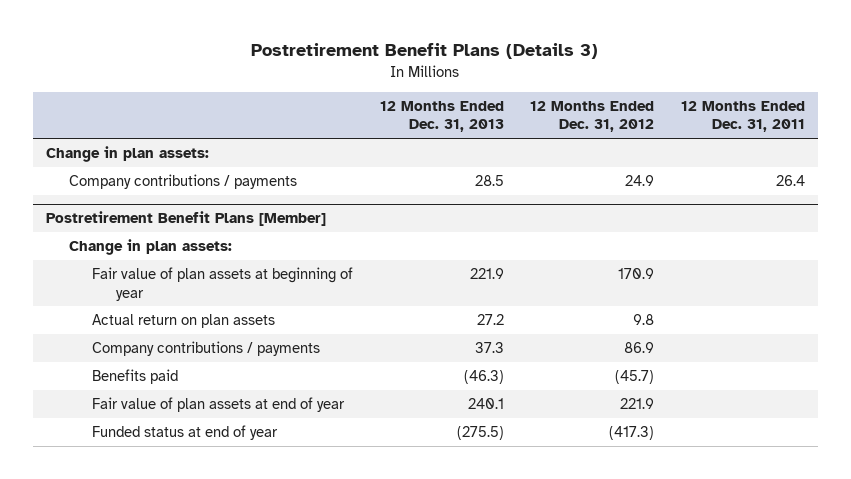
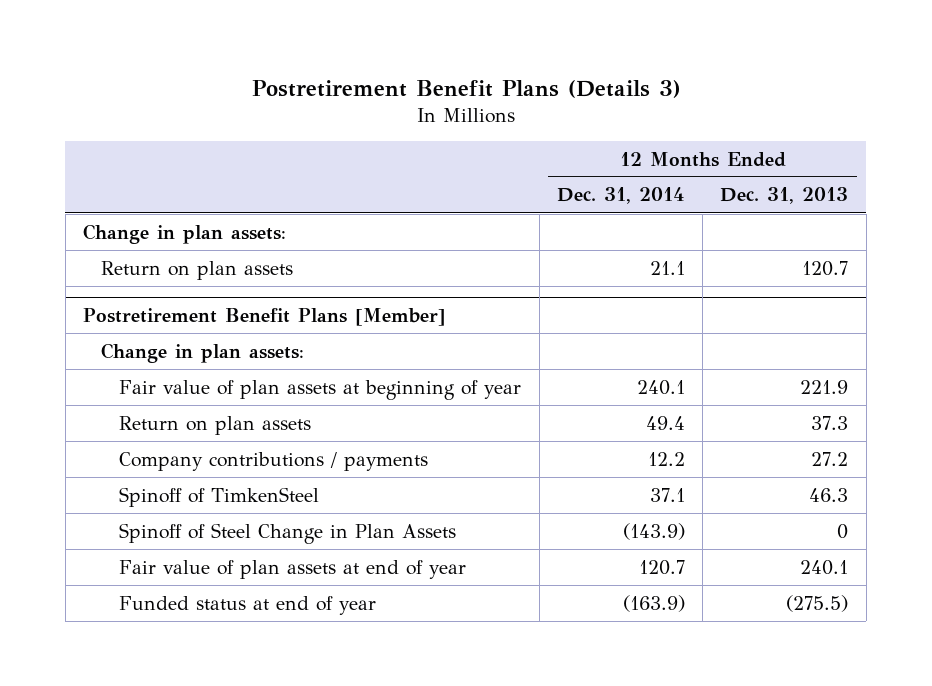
- | 12 Months Ended Dec. 31, 2013 | 12 Months Ended Dec. 31, 2012 | 12 Months Ended Dec. 31, 2011
+ | 12 Months Ended Dec. 31, 2014 | 12 Months Ended Dec. 31, 2013
- Company contributions / payments | 28.5 | 24.9 | 26.4
+ Return on plan assets | 21.1 | 120.7
@ Postretirement Benefit Plans [Member]
- Actual return on plan assets | 27.2 | 9.8 |
- Company contributions / payments | 37.3 | 86.9 |
- Benefits paid | (46.3) | (45.7) |
+ Return on plan assets | 49.4 | 37.3
+ Company contributions / payments | 12.2 | 27.2
+ Spinoff of TimkenSteel | 37.1 | 46.3
+ Spinoff of Steel Change in Plan Assets | (143.9) | 0

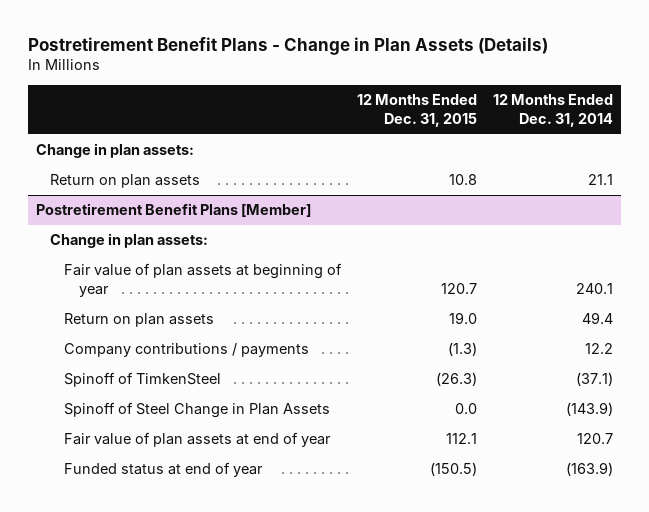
- Postretirement Benefit Plans (Details 3)
+ Postretirement Benefit Plans - Change in Plan Assets (Details)
- | 12 Months Ended Dec. 31, 2014 | 12 Months Ended Dec. 31, 2013
+ | 12 Months Ended Dec. 31, 2015 | 12 Months Ended Dec. 31, 2014
@ Postretirement Benefit Plans [Member]
- Spinoff of TimkenSteel | 37.1 | 46.3
+ Spinoff of TimkenSteel | (26.3) | (37.1)

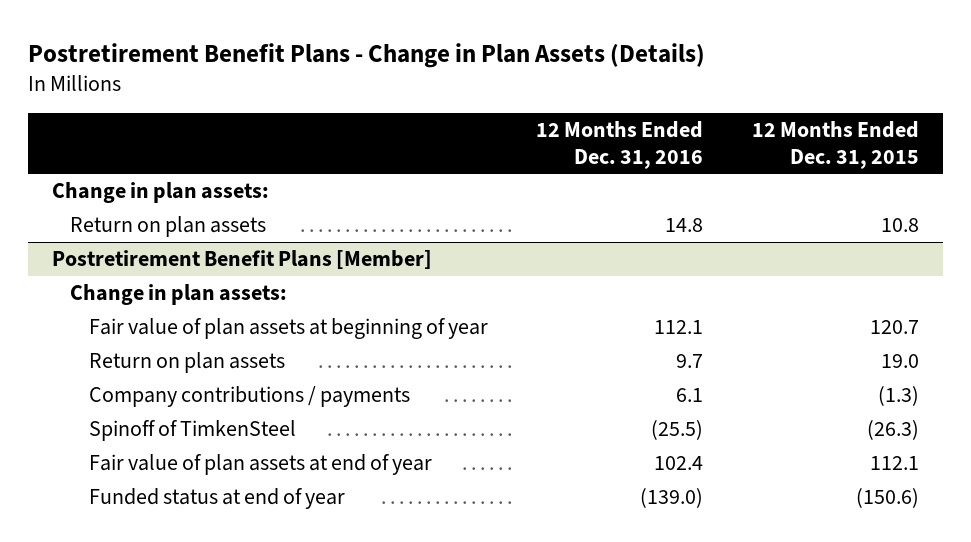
- | 12 Months Ended Dec. 31, 2015 | 12 Months Ended Dec. 31, 2014
+ | 12 Months Ended Dec. 31, 2016 | 12 Months Ended Dec. 31, 2015
@ Postretirement Benefit Plans [Member]
- Spinoff of Steel Change in Plan Assets | 0.0 | (143.9)
- Funded status at end of year | (150.5) | (163.9)
+ Funded status at end of year | (139.0) | (150.6)

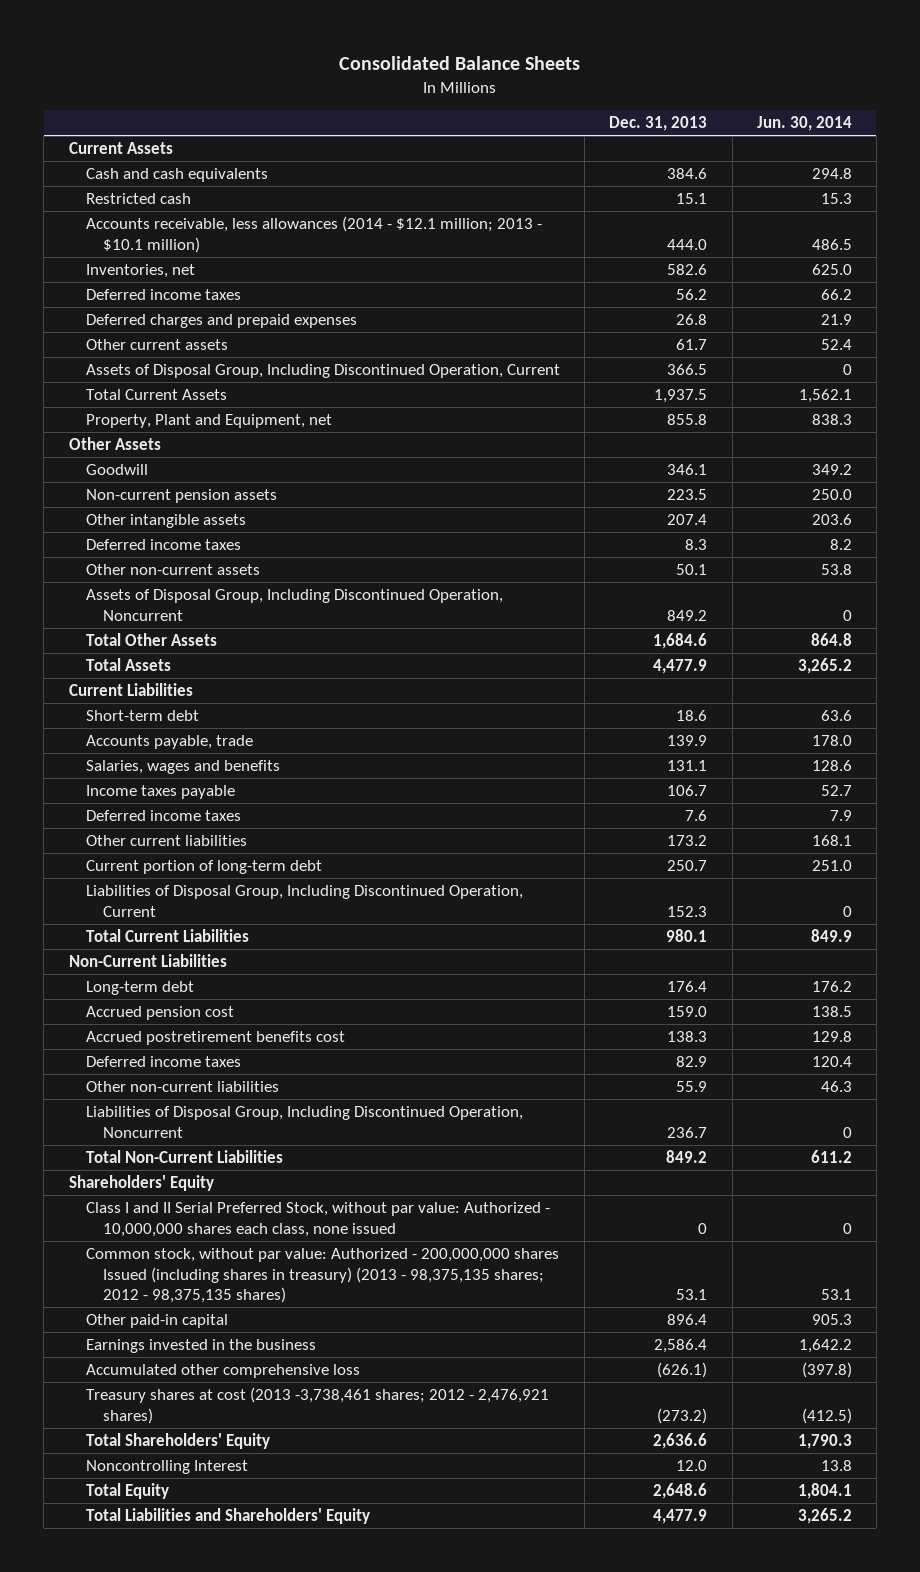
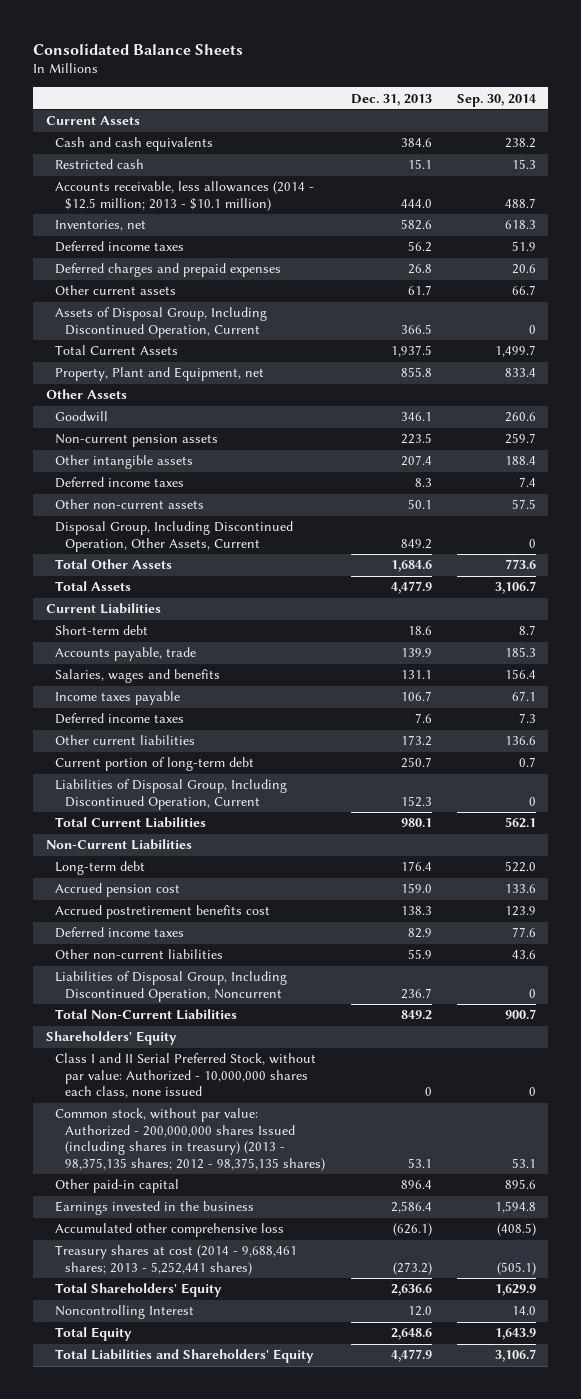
- | Dec. 31, 2013 | Jun. 30, 2014
+ | Dec. 31, 2013 | Sep. 30, 2014
- Accounts receivable, less allowances (2014 - $12.1 million; 2013 - $10.1 million) | 444.0 | 486.5
+ Accounts receivable, less allowances (2014 - $12.5 million; 2013 - $10.1 million) | 444.0 | 488.7
- Assets of Disposal Group, Including Discontinued Operation, Noncurrent | 849.2 | 0
+ Disposal Group, Including Discontinued Operation, Other Assets, Current | 849.2 | 0
- Treasury shares at cost (2013 -3,738,461 shares; 2012 - 2,476,921 shares) | (273.2) | (412.5)
+ Treasury shares at cost (2014 - 9,688,461 shares; 2013 - 5,252,441 shares) | (273.2) | (505.1)

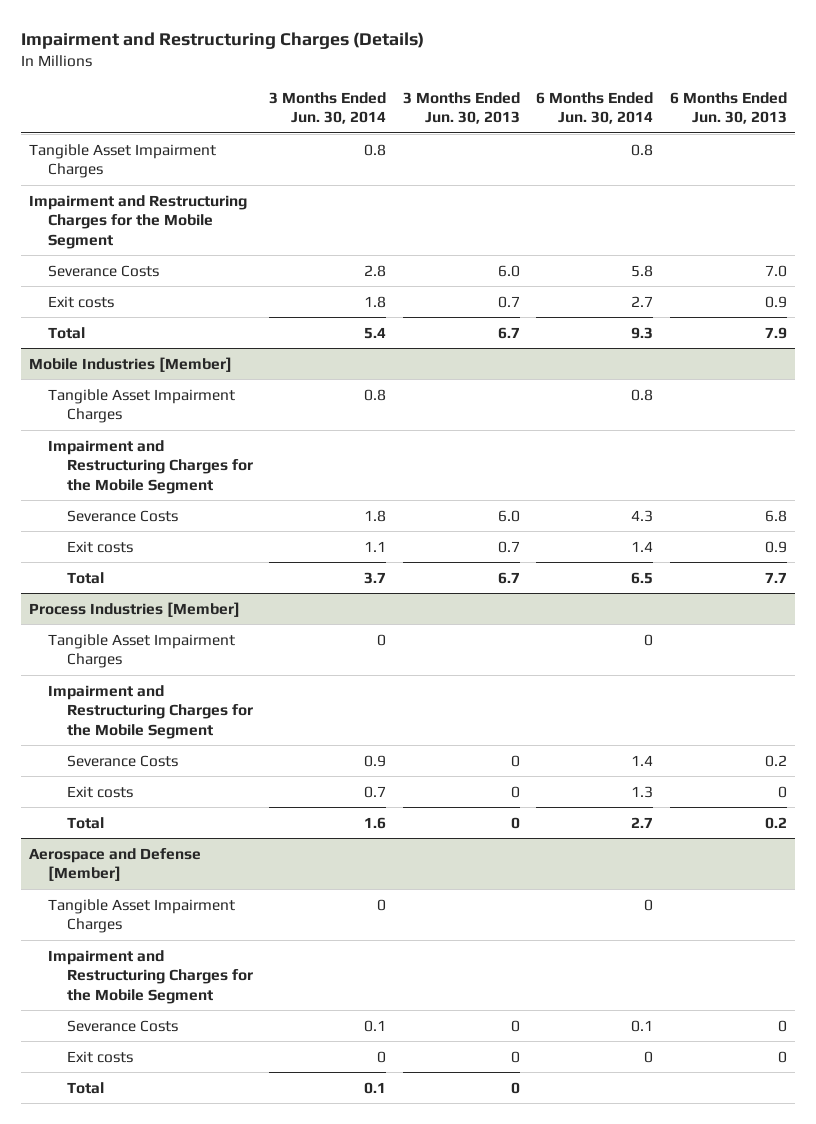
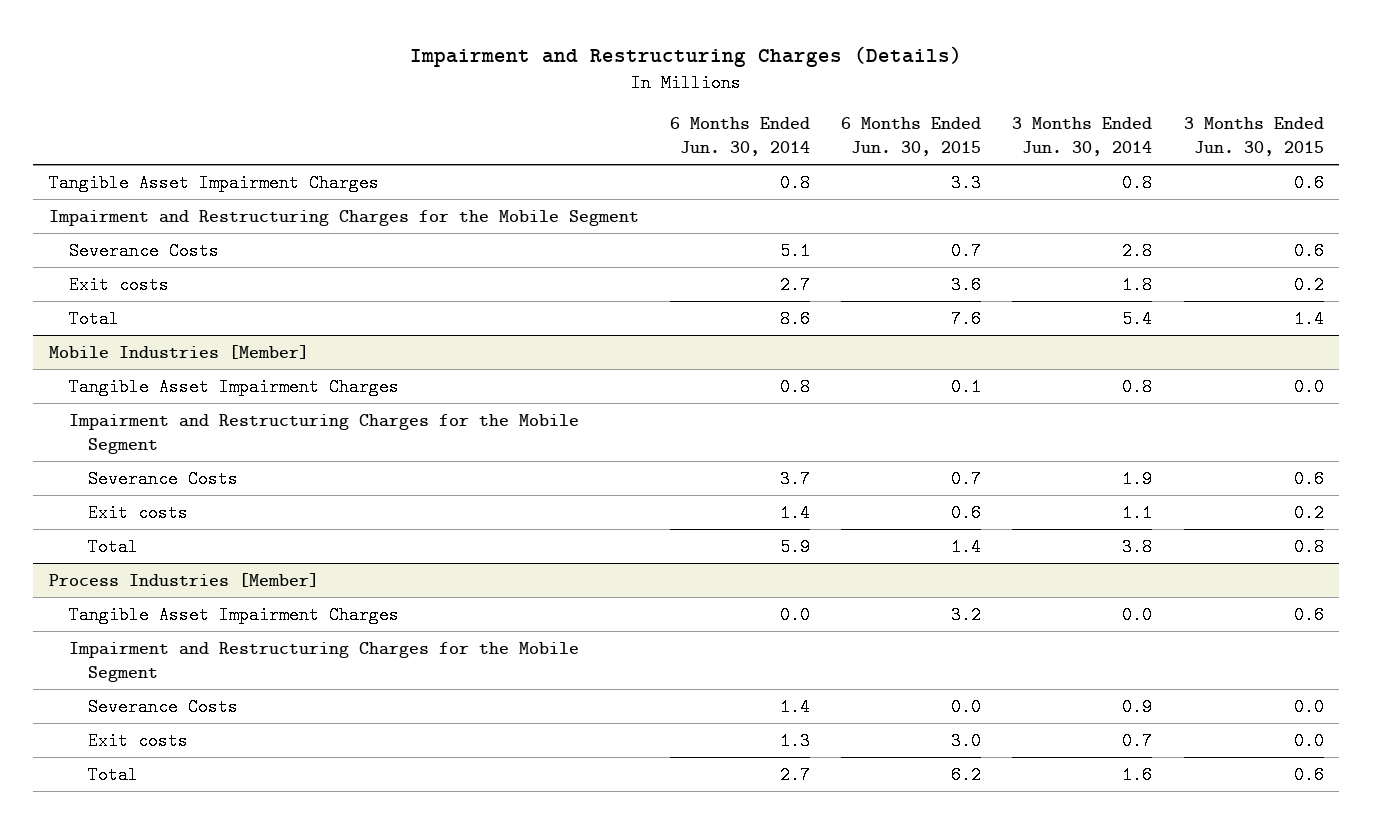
- | 3 Months Ended Jun. 30, 2014 | 3 Months Ended Jun. 30, 2013 | 6 Months Ended Jun. 30, 2014 | 6 Months Ended Jun. 30, 2013
+ | 6 Months Ended Jun. 30, 2014 | 6 Months Ended Jun. 30, 2015 | 3 Months Ended Jun. 30, 2014 | 3 Months Ended Jun. 30, 2015
- Severance Costs | 2.8 | 6.0 | 5.8 | 7.0
+ Severance Costs | 5.1 | 0.7 | 2.8 | 0.6
- Total | 5.4 | 6.7 | 9.3 | 7.9
+ Total | 8.6 | 7.6 | 5.4 | 1.4
@ Mobile Industries [Member]
- Severance Costs | 1.8 | 6.0 | 4.3 | 6.8
+ Severance Costs | 3.7 | 0.7 | 1.9 | 0.6
- Total | 3.7 | 6.7 | 6.5 | 7.7
+ Total | 5.9 | 1.4 | 3.8 | 0.8
@ Process Industries [Member]
- Tangible Asset Impairment Charges | 0 | | 0 |
+ Tangible Asset Impairment Charges | 0.0 | 3.2 | 0.0 | 0.6
- Aerospace and Defense [Member]
- Tangible Asset Impairment Charges | 0 | | 0 |
- Impairment and Restructuring Charges for the Mobile Segment
- Severance Costs | 0.1 | 0 | 0.1 | 0
- Exit costs | 0 | 0 | 0 | 0
- Total | 0.1 | 0 | |

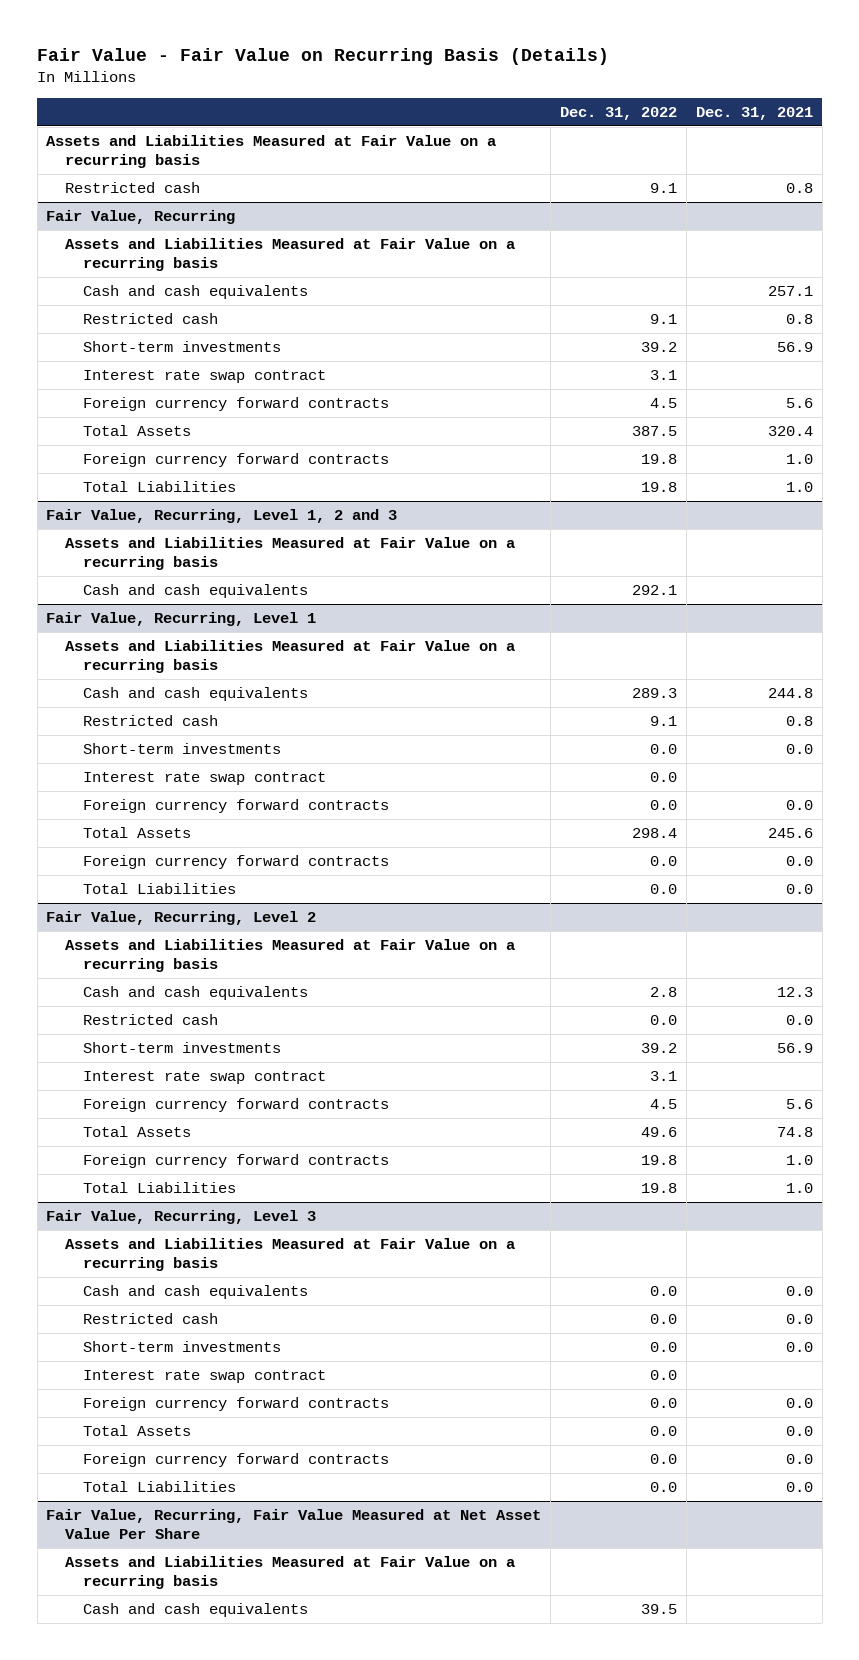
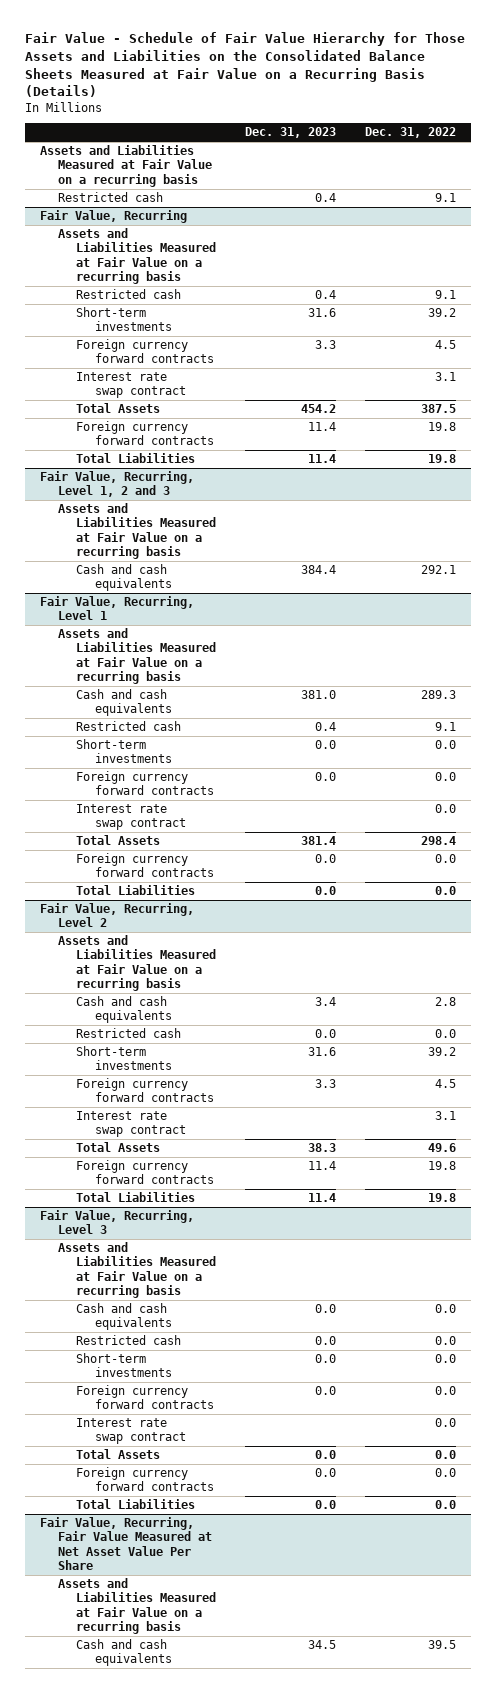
- Fair Value - Fair Value on Recurring Basis (Details)
+ Fair Value - Schedule of Fair Value Hierarchy for Those Assets and Liabilities on the Consolidated Balance Sheets Measured at Fair Value on a Recurring Basis (Details)
- | Dec. 31, 2022 | Dec. 31, 2021
+ | Dec. 31, 2023 | Dec. 31, 2022
@ Fair Value, Recurring
- Cash and cash equivalents | | 257.1
moved down: Interest rate swap contract | | 3.1
@ Fair Value, Recurring, Level 1
moved down: Interest rate swap contract | | 0.0
@ Fair Value, Recurring, Level 2
moved down: Interest rate swap contract | | 3.1
@ Fair Value, Recurring, Level 3
moved down: Interest rate swap contract | | 0.0

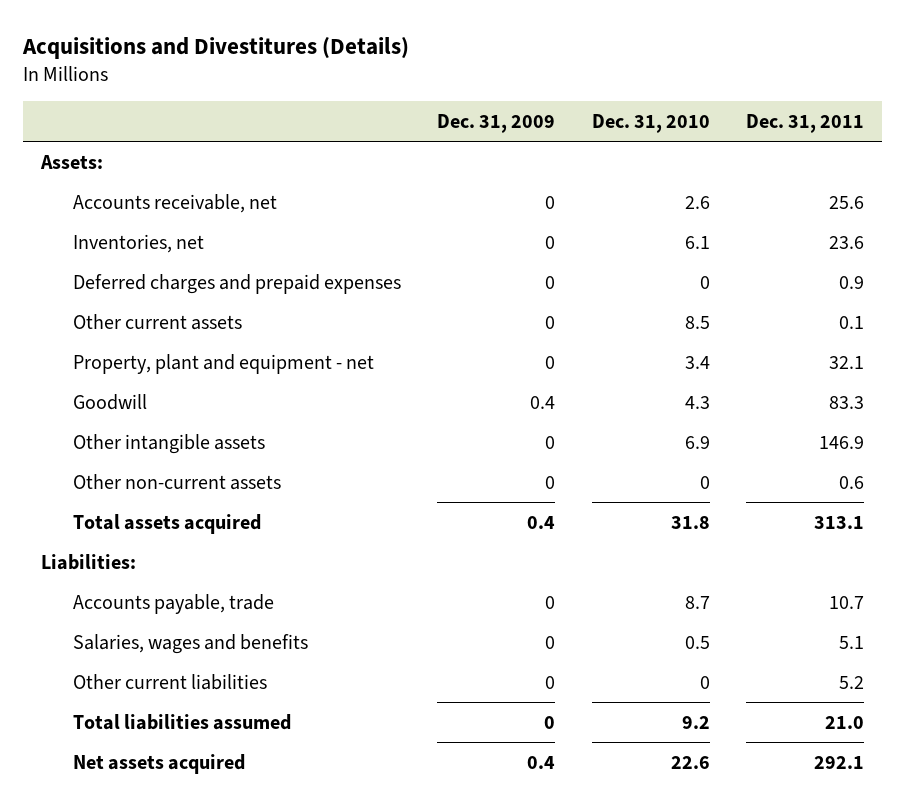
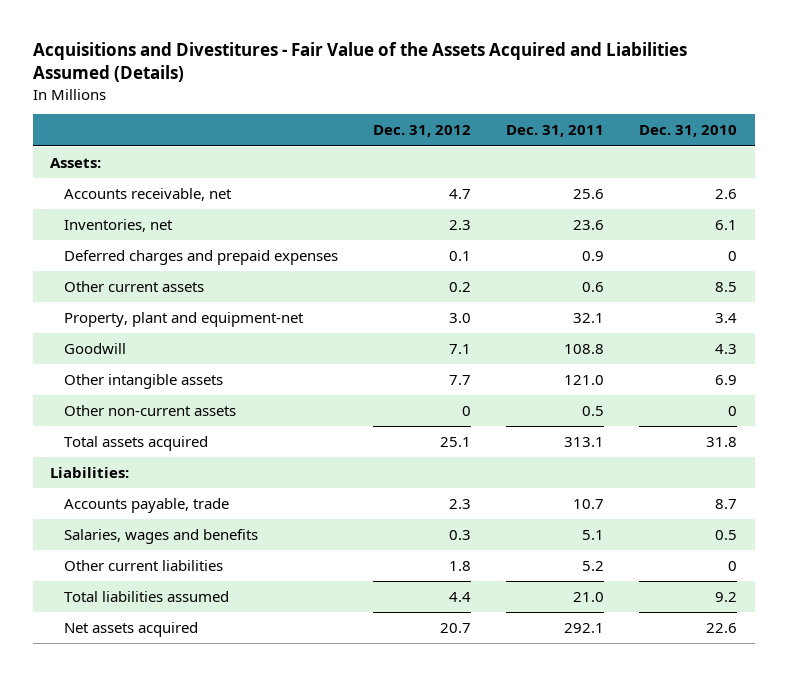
- Acquisitions and Divestitures (Details)
+ Acquisitions and Divestitures - Fair Value of the Assets Acquired and Liabilities Assumed (Details)
- | Dec. 31, 2009 | Dec. 31, 2010 | Dec. 31, 2011
+ | Dec. 31, 2012 | Dec. 31, 2011 | Dec. 31, 2010
- Other current assets | 0 | 8.5 | 0.1
- Property, plant and equipment - net | 0 | 3.4 | 32.1
- Goodwill | 0.4 | 4.3 | 83.3
- Other intangible assets | 0 | 6.9 | 146.9
- Other non-current assets | 0 | 0 | 0.6
+ Other current assets | 0.2 | 0.6 | 8.5
+ Property, plant and equipment-net | 3.0 | 32.1 | 3.4
+ Goodwill | 7.1 | 108.8 | 4.3
+ Other intangible assets | 7.7 | 121.0 | 6.9
+ Other non-current assets | 0 | 0.5 | 0

